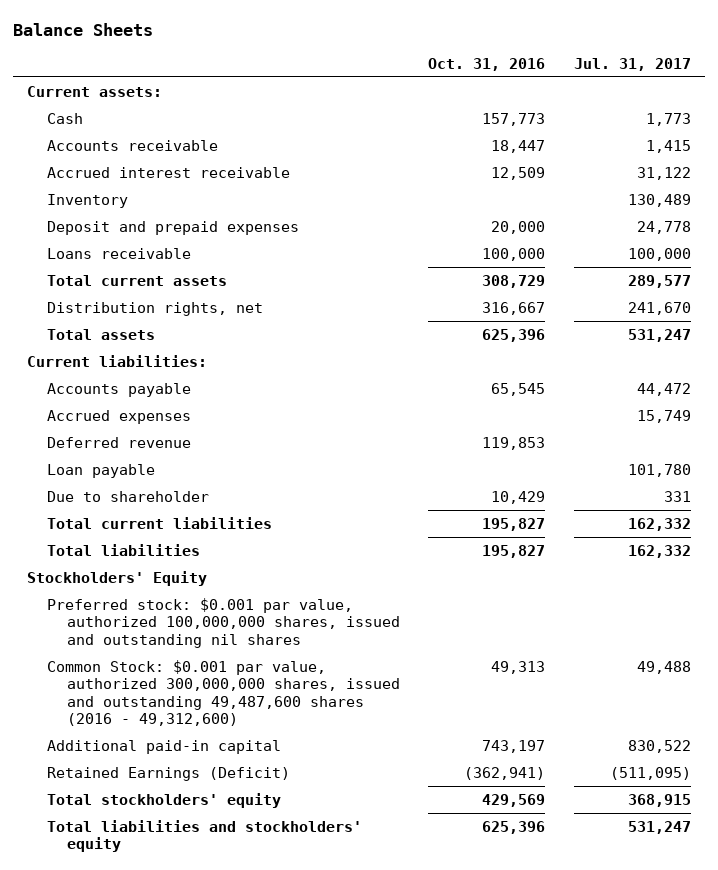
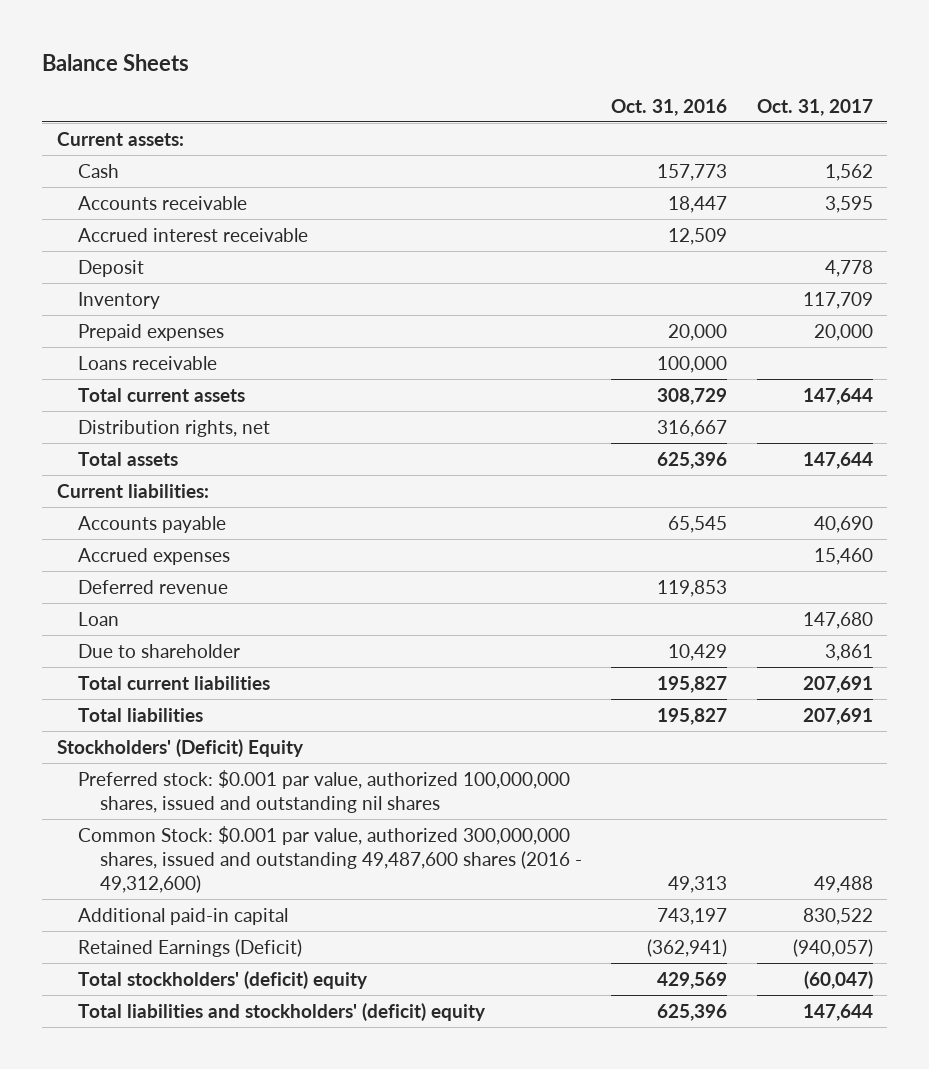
- | Oct. 31, 2016 | Jul. 31, 2017
+ | Oct. 31, 2016 | Oct. 31, 2017
+ Deposit | | 4,778
- Deposit and prepaid expenses | 20,000 | 24,778
+ Prepaid expenses | 20,000 | 20,000
- Loan payable | | 101,780
+ Loan | | 147,680
- Stockholders' Equity
+ Stockholders' (Deficit) Equity
- Total stockholders' equity | 429,569 | 368,915
- Total liabilities and stockholders' equity | 625,396 | 531,247
+ Total stockholders' (deficit) equity | 429,569 | (60,047)
+ Total liabilities and stockholders' (deficit) equity | 625,396 | 147,644

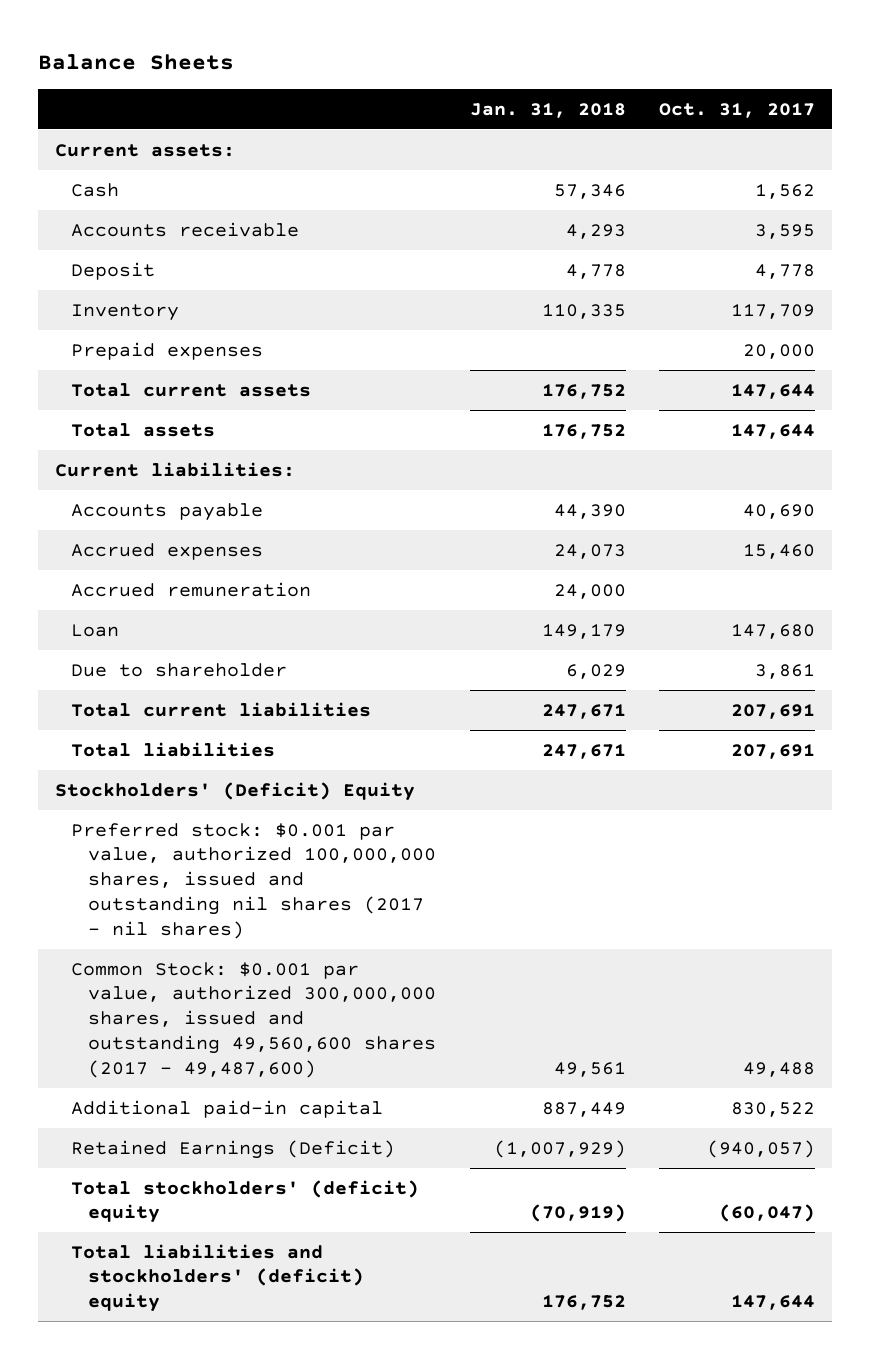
- | Oct. 31, 2016 | Oct. 31, 2017
+ | Jan. 31, 2018 | Oct. 31, 2017
- Accrued interest receivable | 12,509 |
- Loans receivable | 100,000 |
- Distribution rights, net | 316,667 |
- Deferred revenue | 119,853 |
+ Accrued remuneration | 24,000 |
- Preferred stock: $0.001 par value, authorized 100,000,000 shares, issued and outstanding nil shares
- Common Stock: $0.001 par value, authorized 300,000,000 shares, issued and outstanding 49,487,600 shares (2016 - 49,312,600) | 49,313 | 49,488
+ Preferred stock: $0.001 par value, authorized 100,000,000 shares, issued and outstanding nil shares (2017 - nil shares)
+ Common Stock: $0.001 par value, authorized 300,000,000 shares, issued and outstanding 49,560,600 shares (2017 - 49,487,600) | 49,561 | 49,488

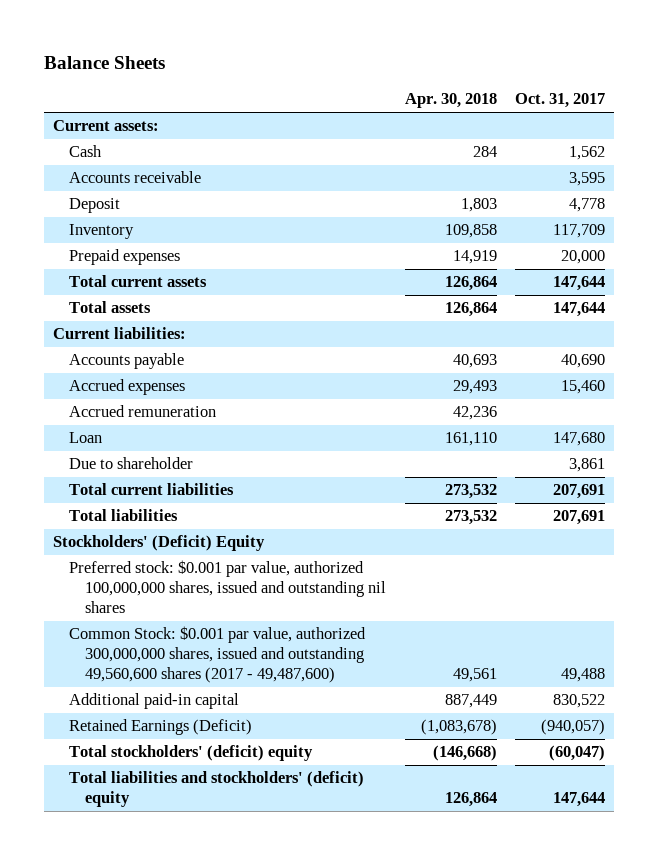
- | Jan. 31, 2018 | Oct. 31, 2017
+ | Apr. 30, 2018 | Oct. 31, 2017
- Preferred stock: $0.001 par value, authorized 100,000,000 shares, issued and outstanding nil shares (2017 - nil shares)
+ Preferred stock: $0.001 par value, authorized 100,000,000 shares, issued and outstanding nil shares

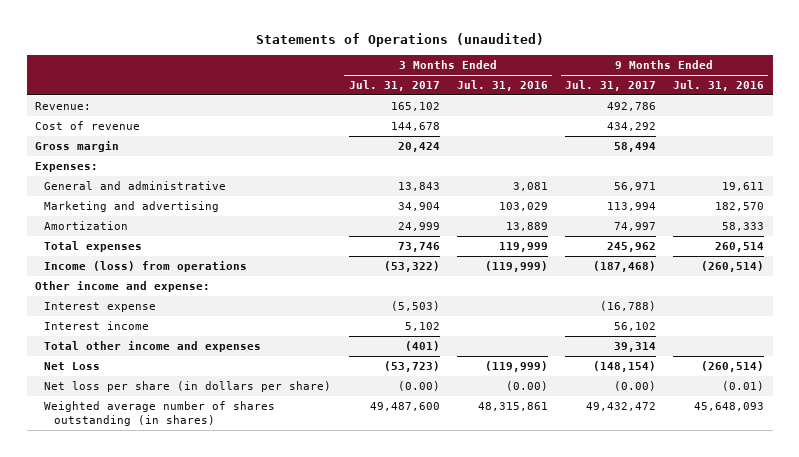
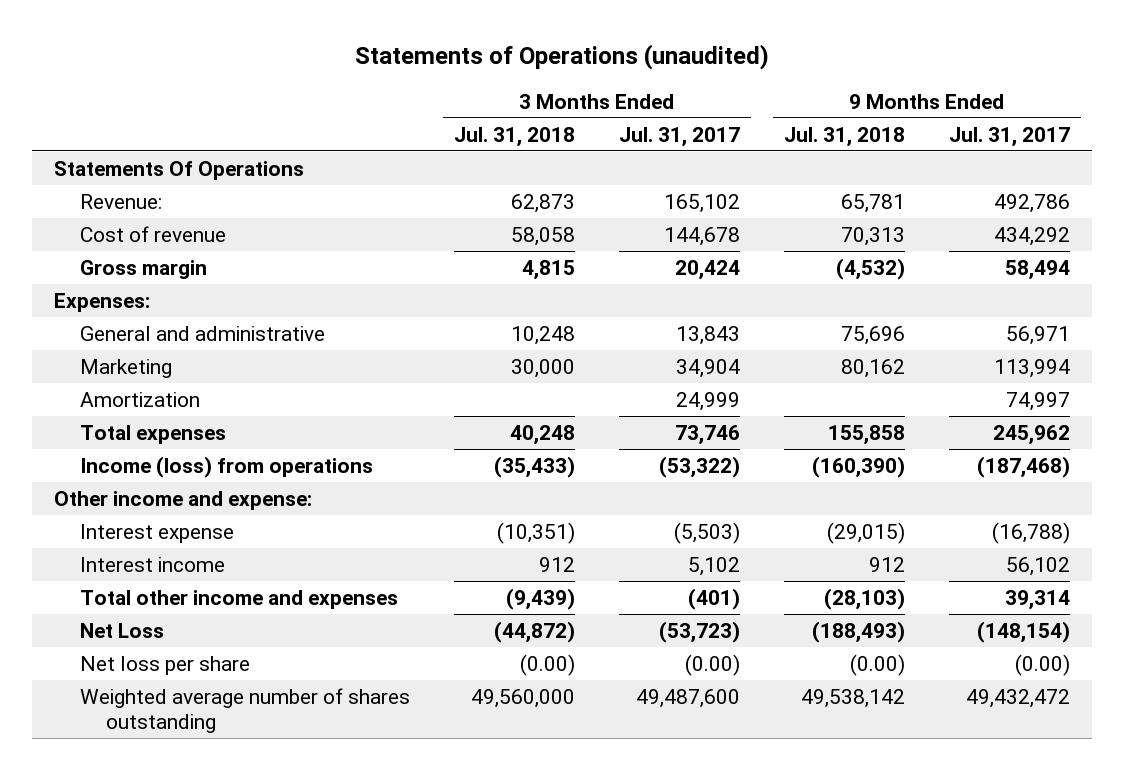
- | 3 Months Ended Jul. 31, 2017 | 3 Months Ended Jul. 31, 2016 | 9 Months Ended Jul. 31, 2017 | 9 Months Ended Jul. 31, 2016
+ | 3 Months Ended Jul. 31, 2018 | 3 Months Ended Jul. 31, 2017 | 9 Months Ended Jul. 31, 2018 | 9 Months Ended Jul. 31, 2017
+ Statements Of Operations
- Marketing and advertising | 34,904 | 103,029 | 113,994 | 182,570
+ Marketing | 30,000 | 34,904 | 80,162 | 113,994
- Net loss per share (in dollars per share) | (0.00) | (0.00) | (0.00) | (0.01)
- Weighted average number of shares outstanding (in shares) | 49,487,600 | 48,315,861 | 49,432,472 | 45,648,093
+ Net loss per share | (0.00) | (0.00) | (0.00) | (0.00)
+ Weighted average number of shares outstanding | 49,560,000 | 49,487,600 | 49,538,142 | 49,432,472

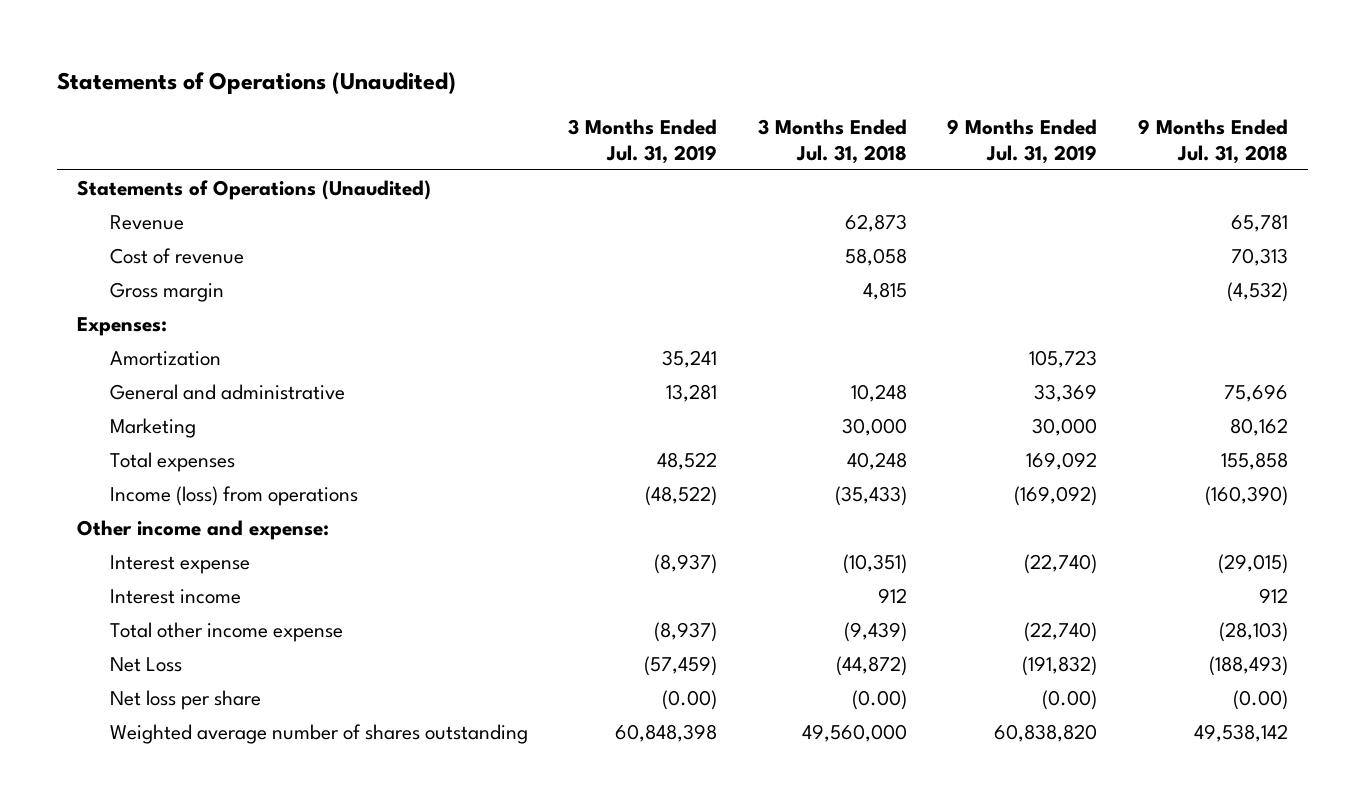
- Statements of Operations (unaudited)
+ Statements of Operations (Unaudited)
- | 3 Months Ended Jul. 31, 2018 | 3 Months Ended Jul. 31, 2017 | 9 Months Ended Jul. 31, 2018 | 9 Months Ended Jul. 31, 2017
+ | 3 Months Ended Jul. 31, 2019 | 3 Months Ended Jul. 31, 2018 | 9 Months Ended Jul. 31, 2019 | 9 Months Ended Jul. 31, 2018
- Statements Of Operations
- Revenue: | 62,873 | 165,102 | 65,781 | 492,786
+ Statements of Operations (Unaudited)
+ Revenue | | 62,873 | | 65,781
moved up: Amortization | 35,241 | | 105,723 |
- Total other income and expenses | (9,439) | (401) | (28,103) | 39,314
+ Total other income expense | (8,937) | (9,439) | (22,740) | (28,103)

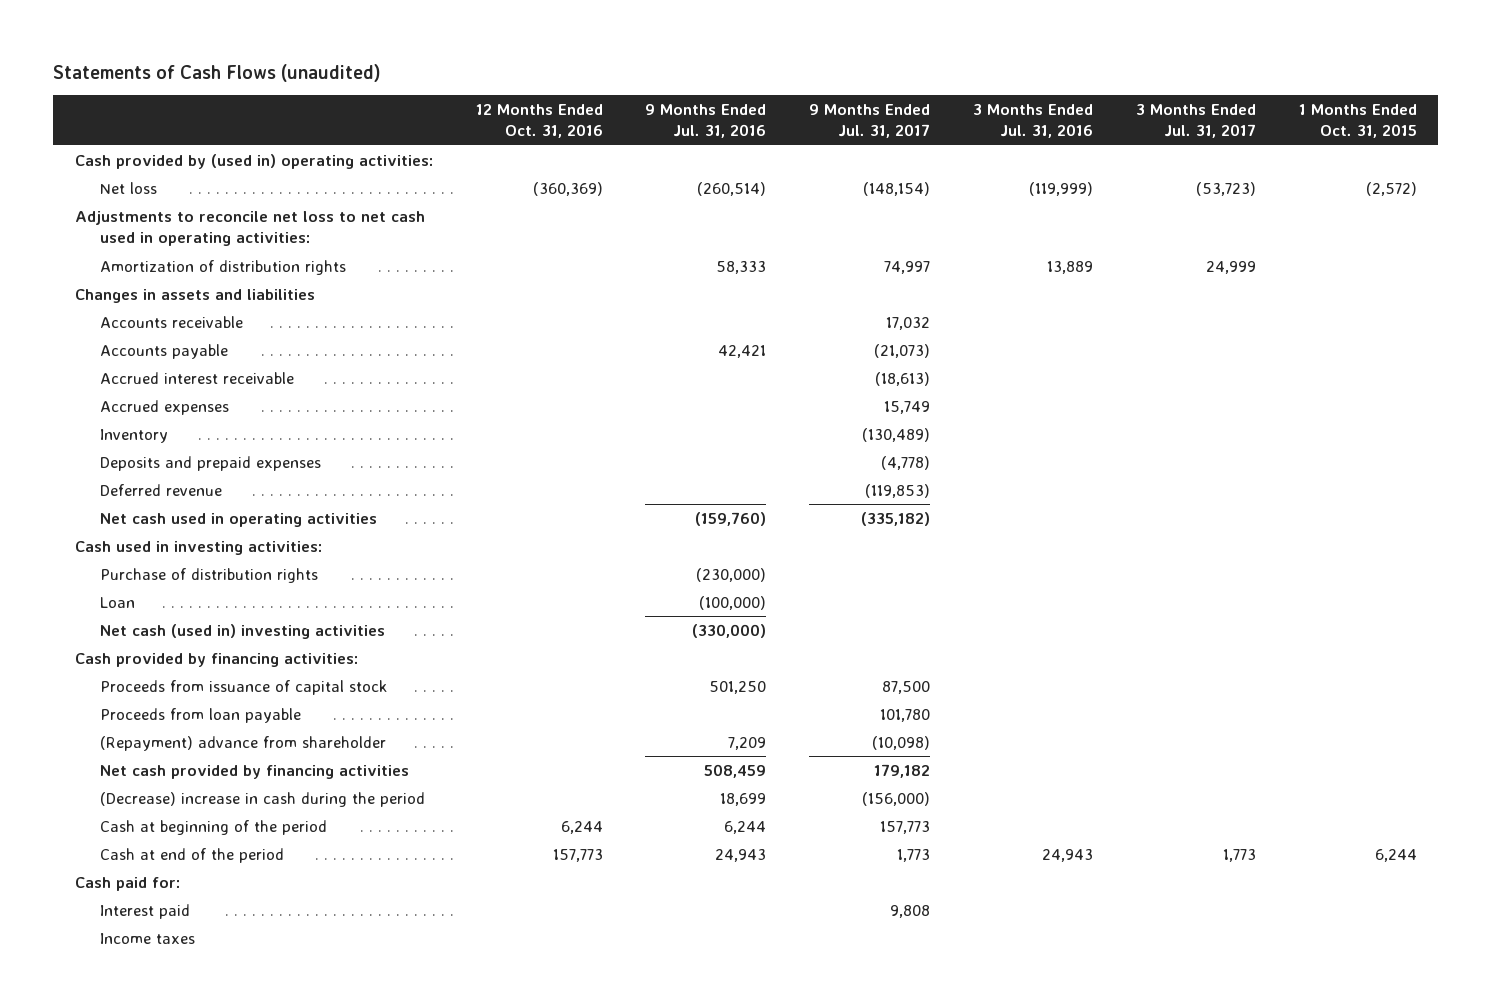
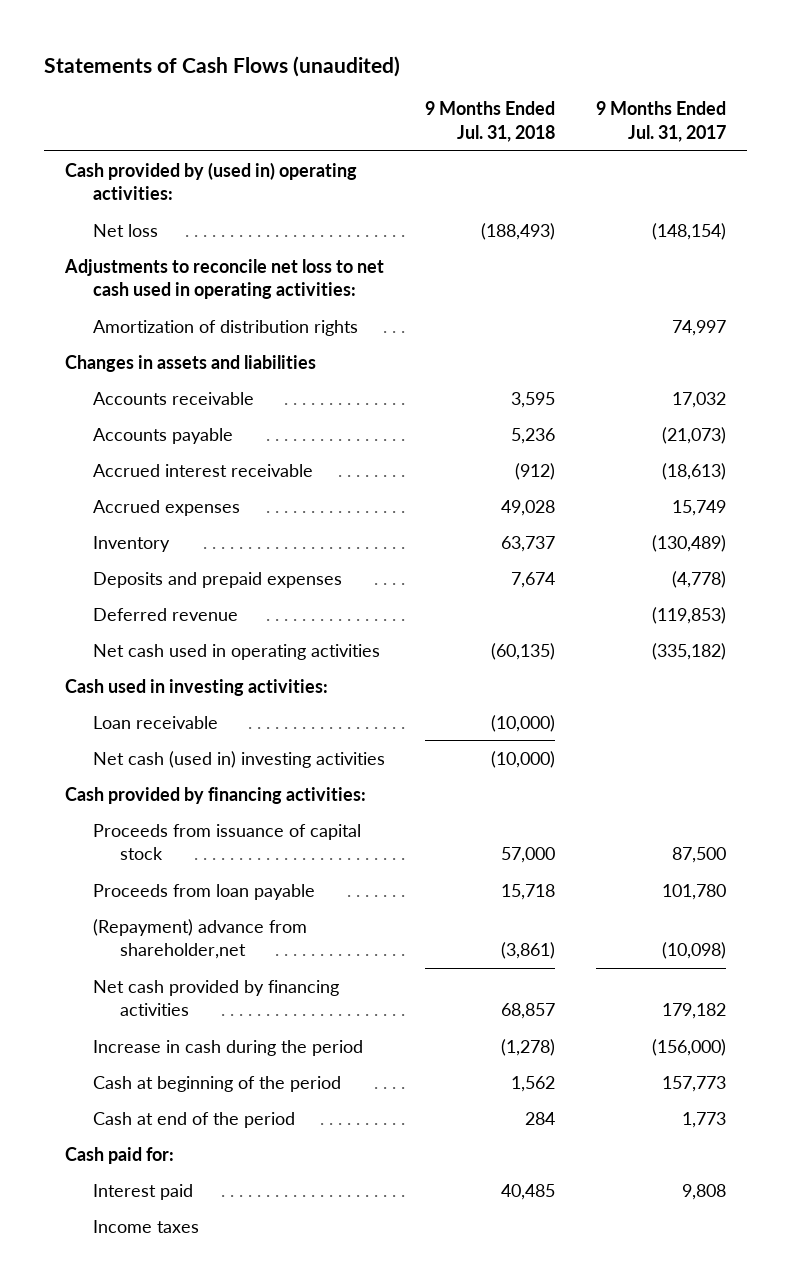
- | 12 Months Ended Oct. 31, 2016 | 9 Months Ended Jul. 31, 2016 | 9 Months Ended Jul. 31, 2017 | 3 Months Ended Jul. 31, 2016 | 3 Months Ended Jul. 31, 2017 | 1 Months Ended Oct. 31, 2015
+ | 9 Months Ended Jul. 31, 2018 | 9 Months Ended Jul. 31, 2017
- Purchase of distribution rights | | (230,000) | | | |
- Loan | | (100,000) | | | |
+ Loan receivable | (10,000) |
- (Repayment) advance from shareholder | | 7,209 | (10,098) | | |
+ (Repayment) advance from shareholder,net | (3,861) | (10,098)
- (Decrease) increase in cash during the period | | 18,699 | (156,000) | | |
+ Increase in cash during the period | (1,278) | (156,000)

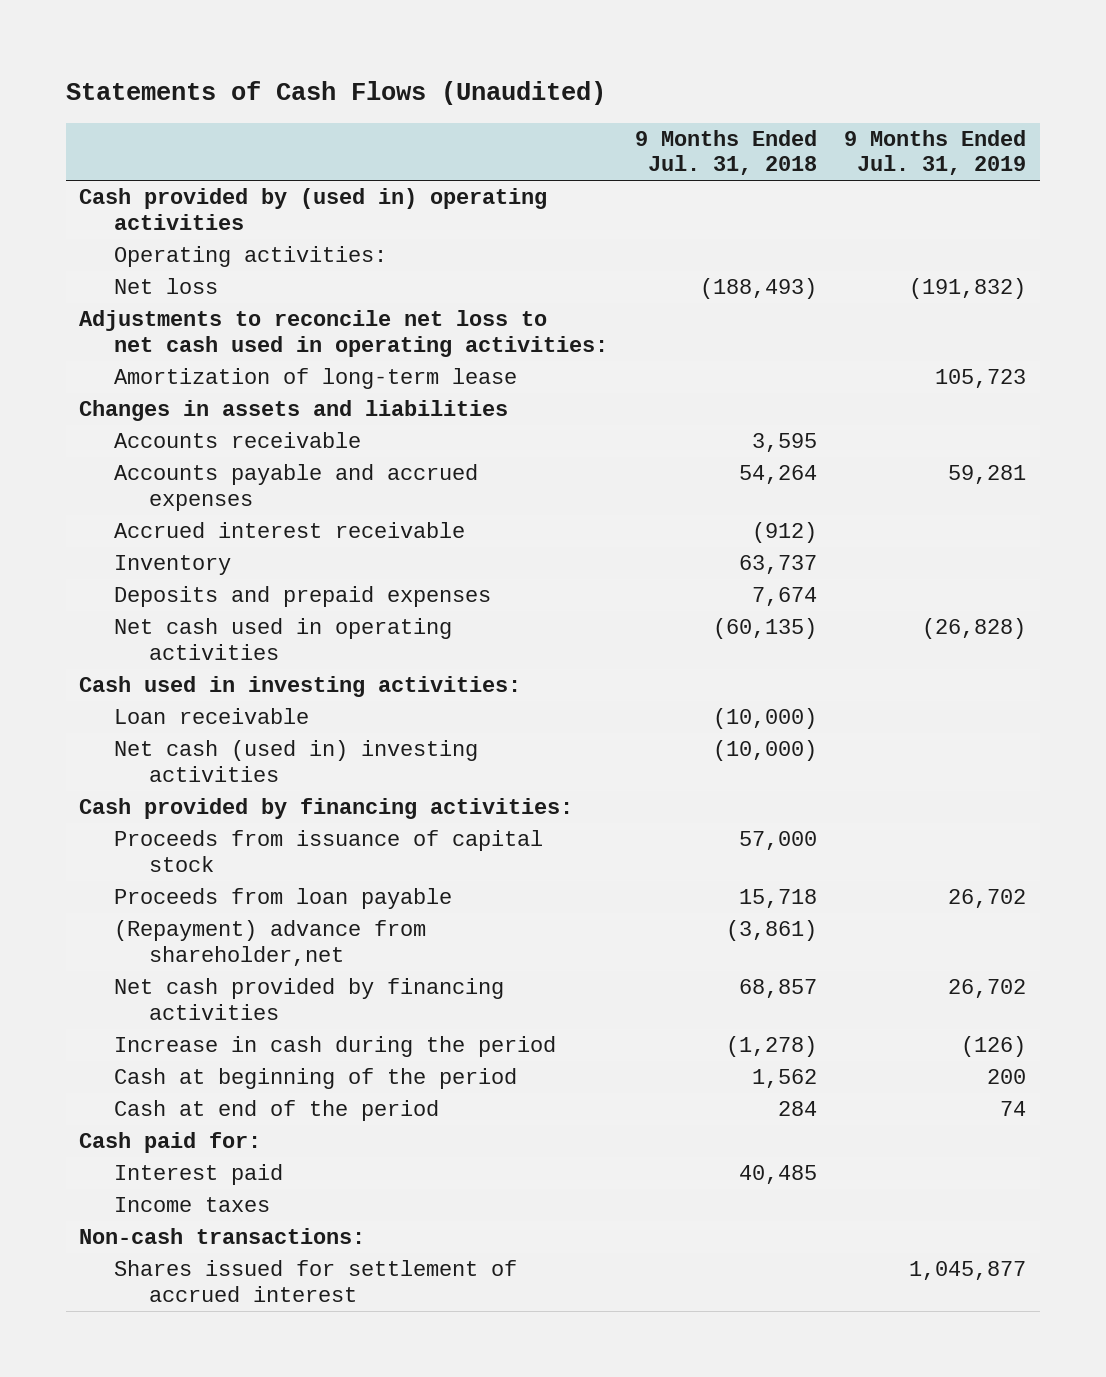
- Statements of Cash Flows (unaudited)
+ Statements of Cash Flows (Unaudited)
- | 9 Months Ended Jul. 31, 2018 | 9 Months Ended Jul. 31, 2017
+ | 9 Months Ended Jul. 31, 2018 | 9 Months Ended Jul. 31, 2019
- Cash provided by (used in) operating activities:
+ Cash provided by (used in) operating activities
+ Operating activities:
- Amortization of distribution rights | | 74,997
+ Amortization of long-term lease | | 105,723
- Accounts payable | 5,236 | (21,073)
+ Accounts payable and accrued expenses | 54,264 | 59,281
- Accrued expenses | 49,028 | 15,749
- Deferred revenue | | (119,853)
+ Non-cash transactions:
+ Shares issued for settlement of accrued interest | | 1,045,877

